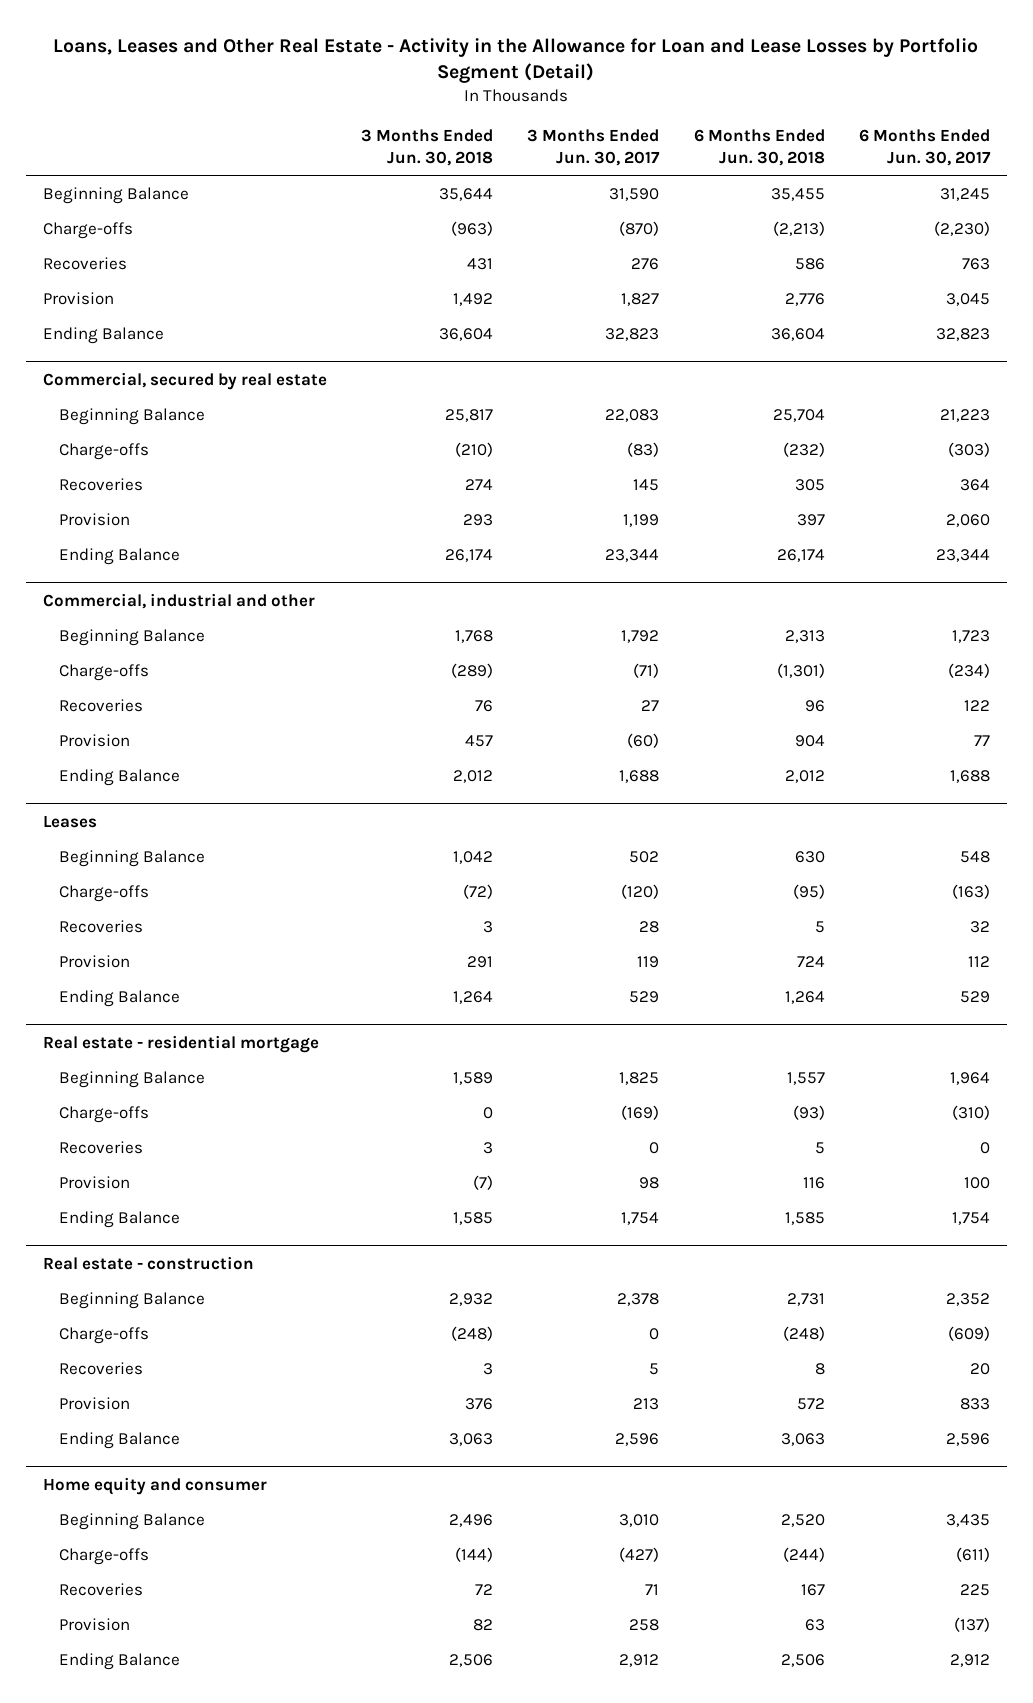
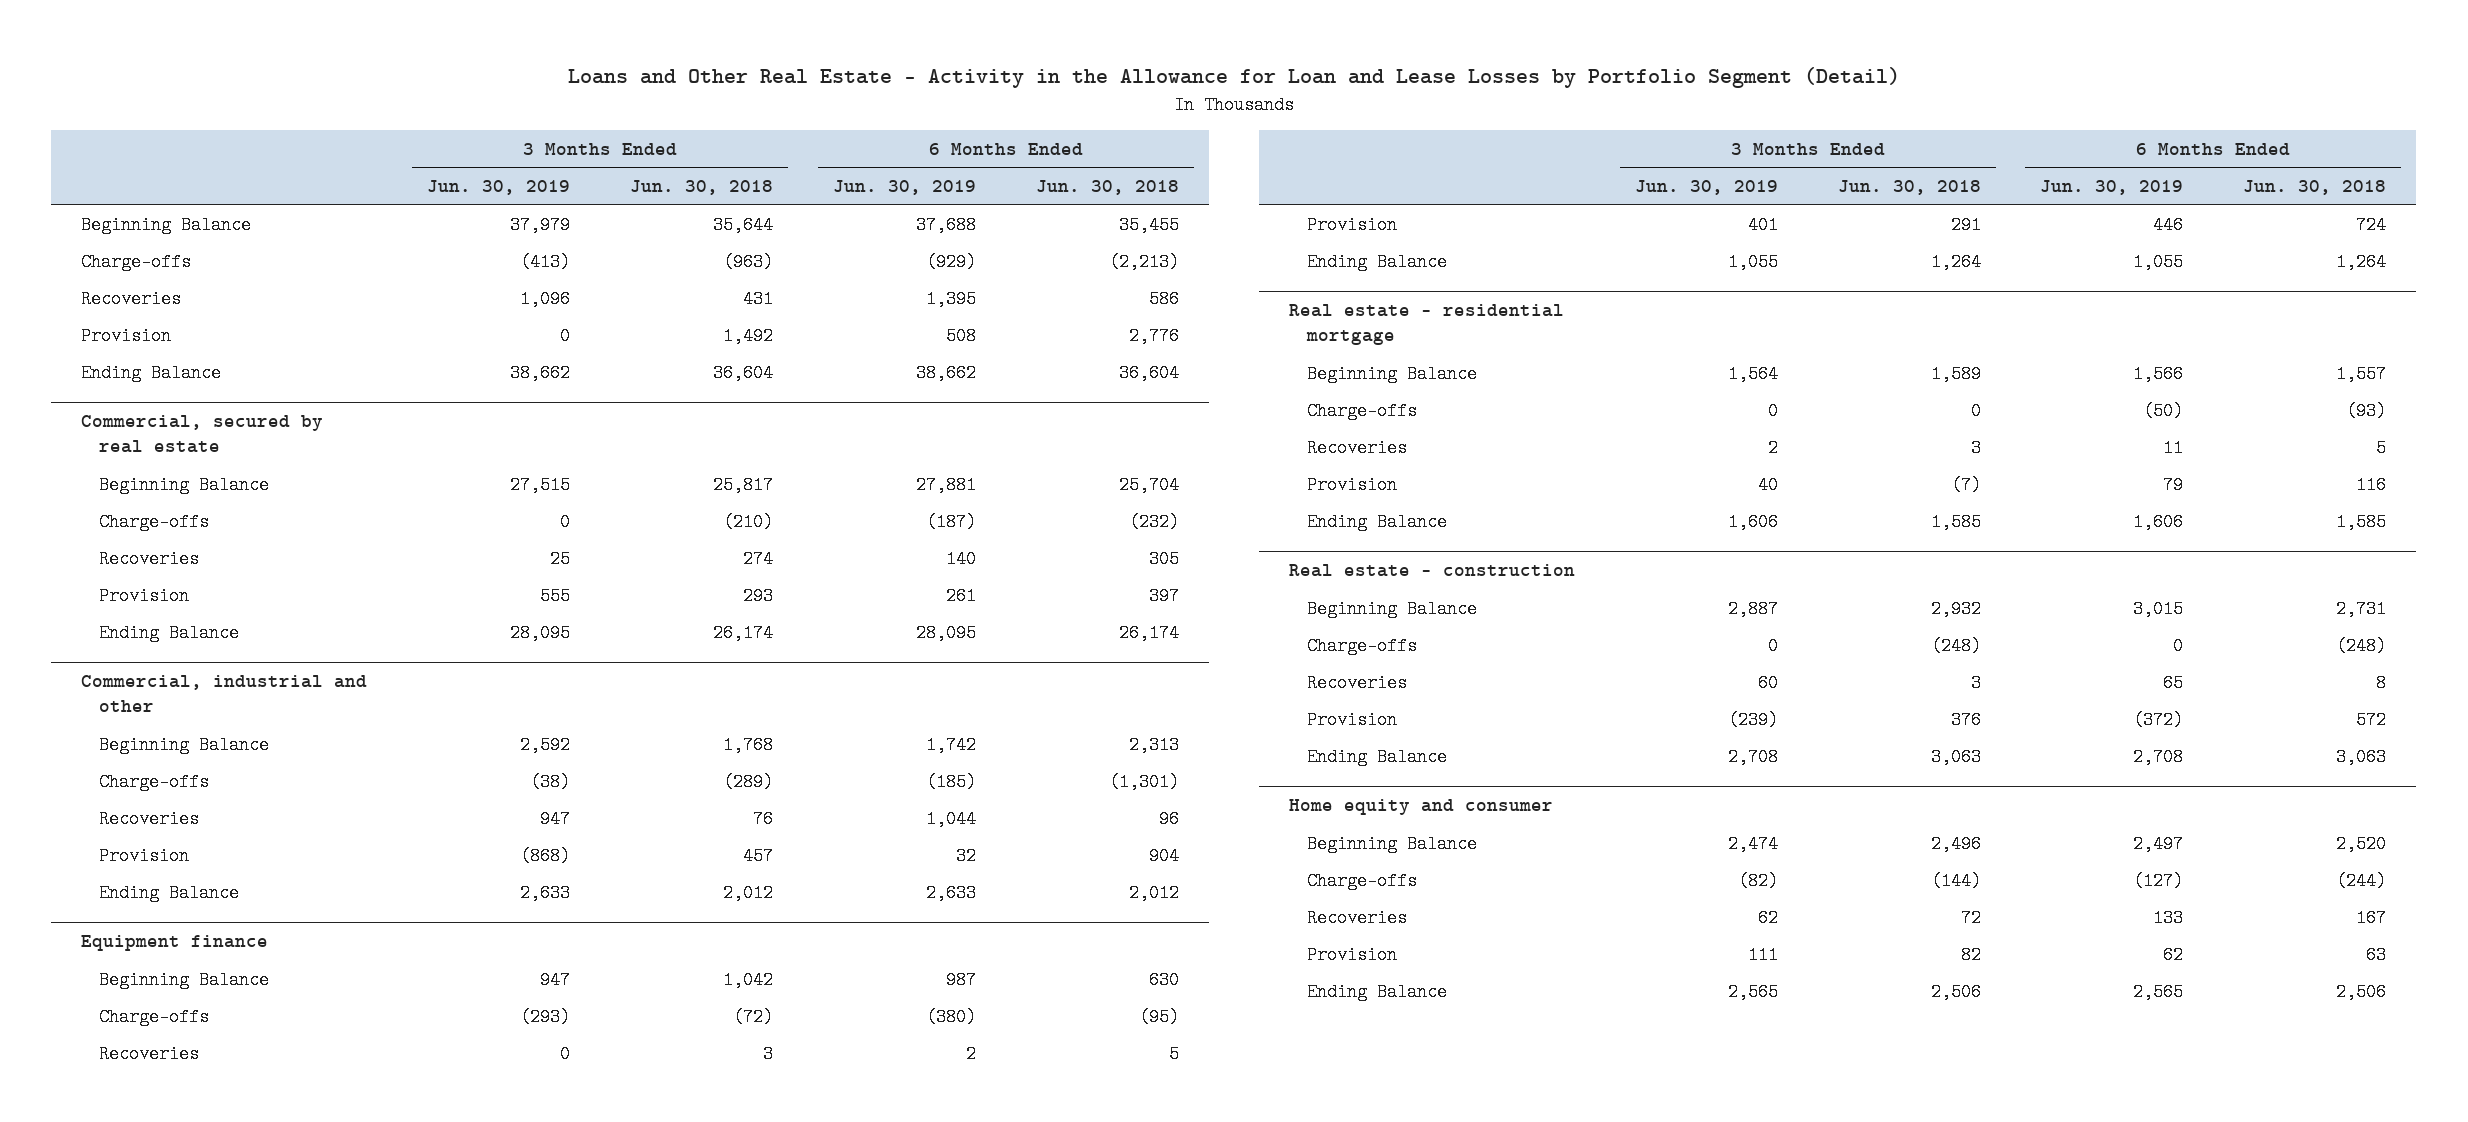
- Loans, Leases and Other Real Estate - Activity in the Allowance for Loan and Lease Losses by Portfolio Segment (Detail)
+ Loans and Other Real Estate - Activity in the Allowance for Loan and Lease Losses by Portfolio Segment (Detail)
- | 3 Months Ended Jun. 30, 2018 | 3 Months Ended Jun. 30, 2017 | 6 Months Ended Jun. 30, 2018 | 6 Months Ended Jun. 30, 2017
+ | 3 Months Ended Jun. 30, 2019 | 3 Months Ended Jun. 30, 2018 | 6 Months Ended Jun. 30, 2019 | 6 Months Ended Jun. 30, 2018
- Leases
+ Equipment finance

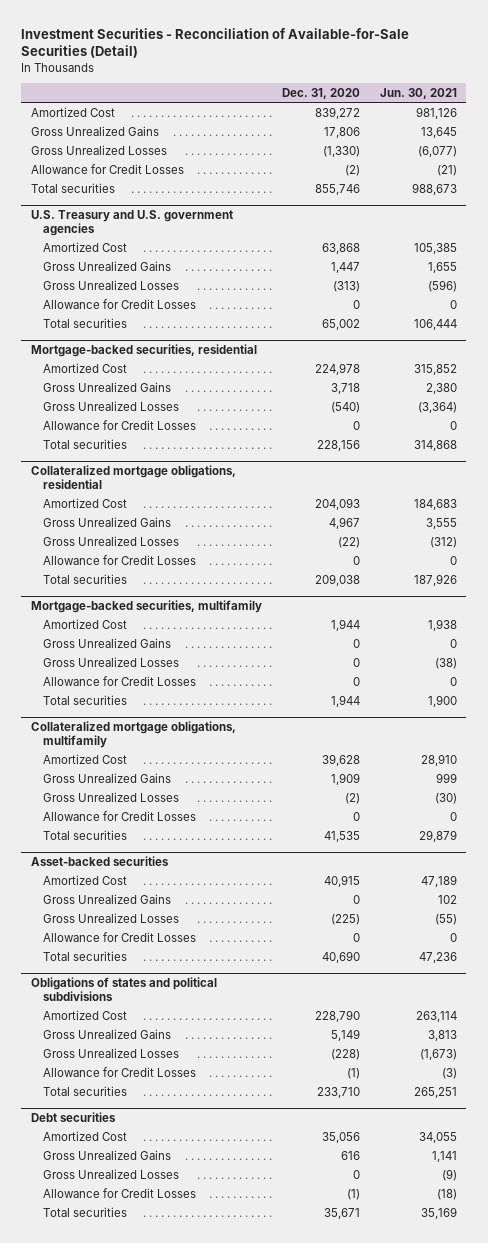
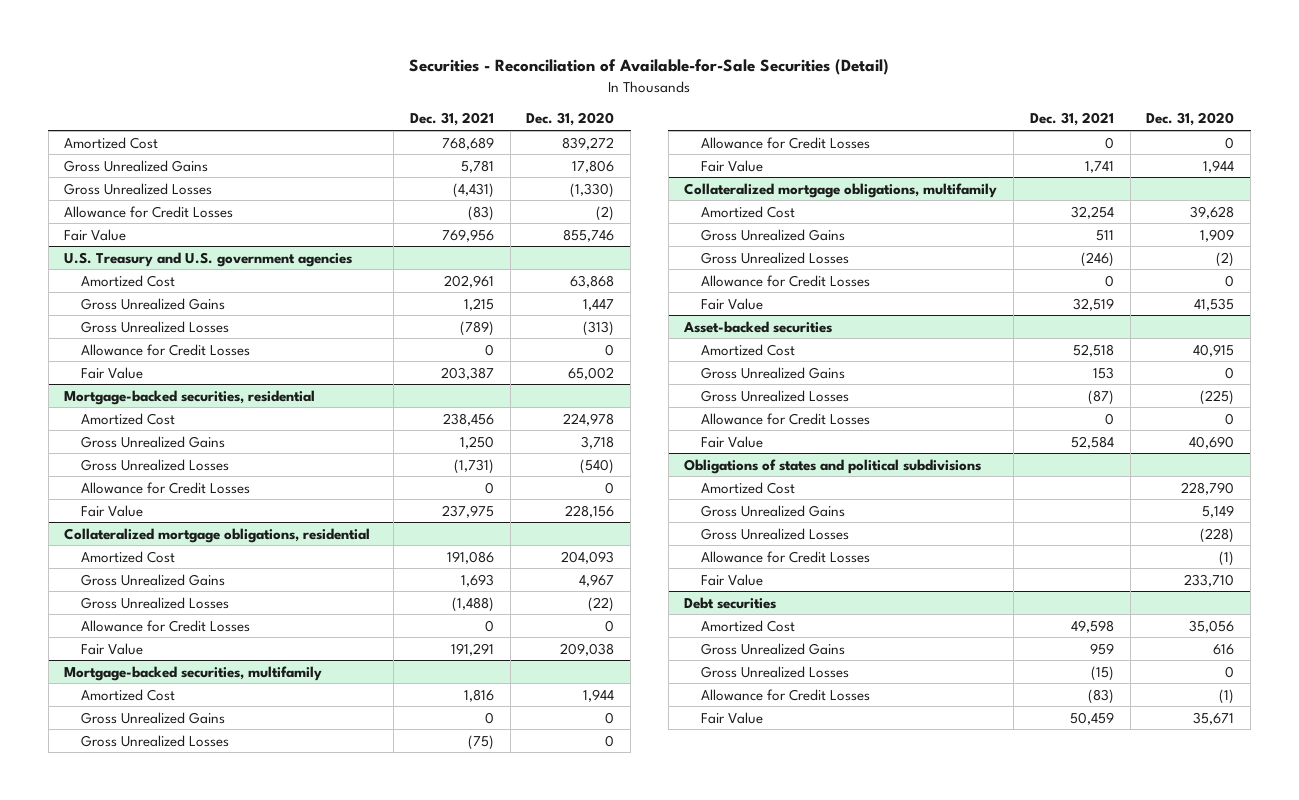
- Investment Securities - Reconciliation of Available-for-Sale Securities (Detail)
+ Securities - Reconciliation of Available-for-Sale Securities (Detail)
- | Dec. 31, 2020 | Jun. 30, 2021
+ | Dec. 31, 2021 | Dec. 31, 2020
- Total securities | 855,746 | 988,673
+ Fair Value | 769,956 | 855,746
@ U.S. Treasury and U.S. government agencies
- Total securities | 65,002 | 106,444
+ Fair Value | 203,387 | 65,002
@ Mortgage-backed securities, residential
- Total securities | 228,156 | 314,868
+ Fair Value | 237,975 | 228,156
@ Collateralized mortgage obligations, residential
- Total securities | 209,038 | 187,926
+ Fair Value | 191,291 | 209,038
@ Mortgage-backed securities, multifamily
- Total securities | 1,944 | 1,900
+ Fair Value | 1,741 | 1,944
@ Collateralized mortgage obligations, multifamily
- Total securities | 41,535 | 29,879
+ Fair Value | 32,519 | 41,535
@ Asset-backed securities
- Total securities | 40,690 | 47,236
+ Fair Value | 52,584 | 40,690
@ Obligations of states and political subdivisions
- Total securities | 233,710 | 265,251
+ Fair Value | | 233,710
@ Debt securities
- Total securities | 35,671 | 35,169
+ Fair Value | 50,459 | 35,671

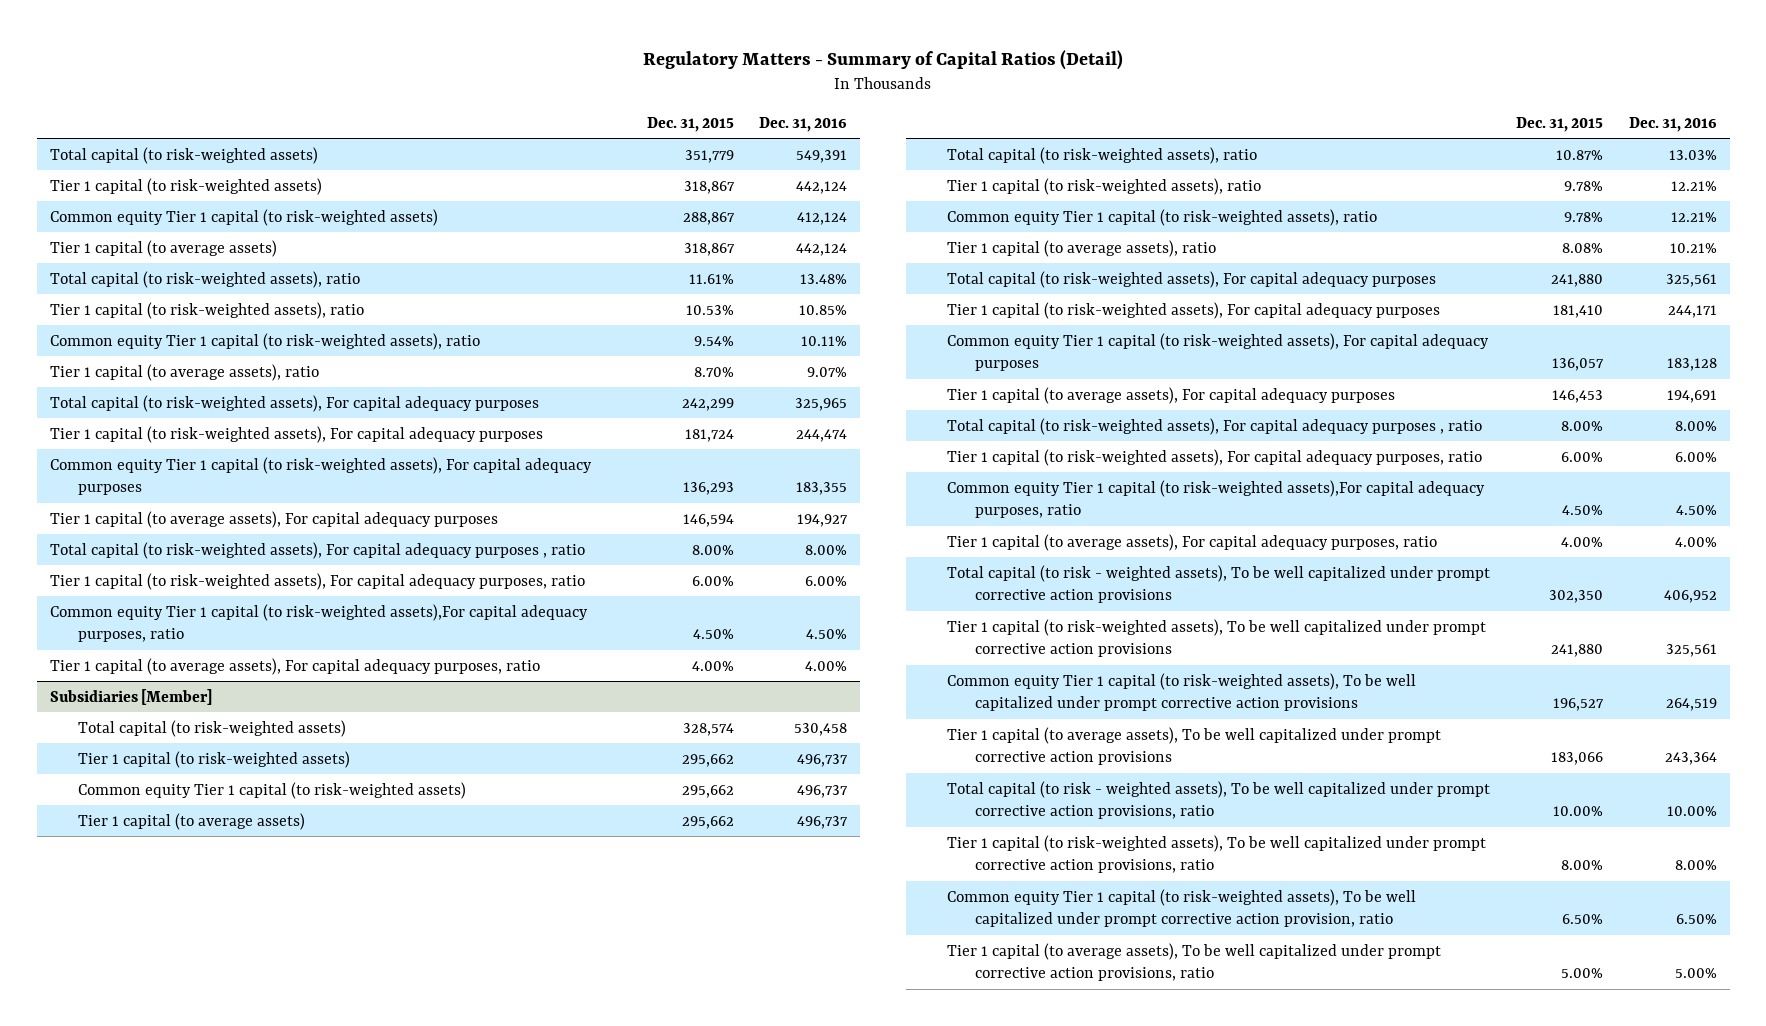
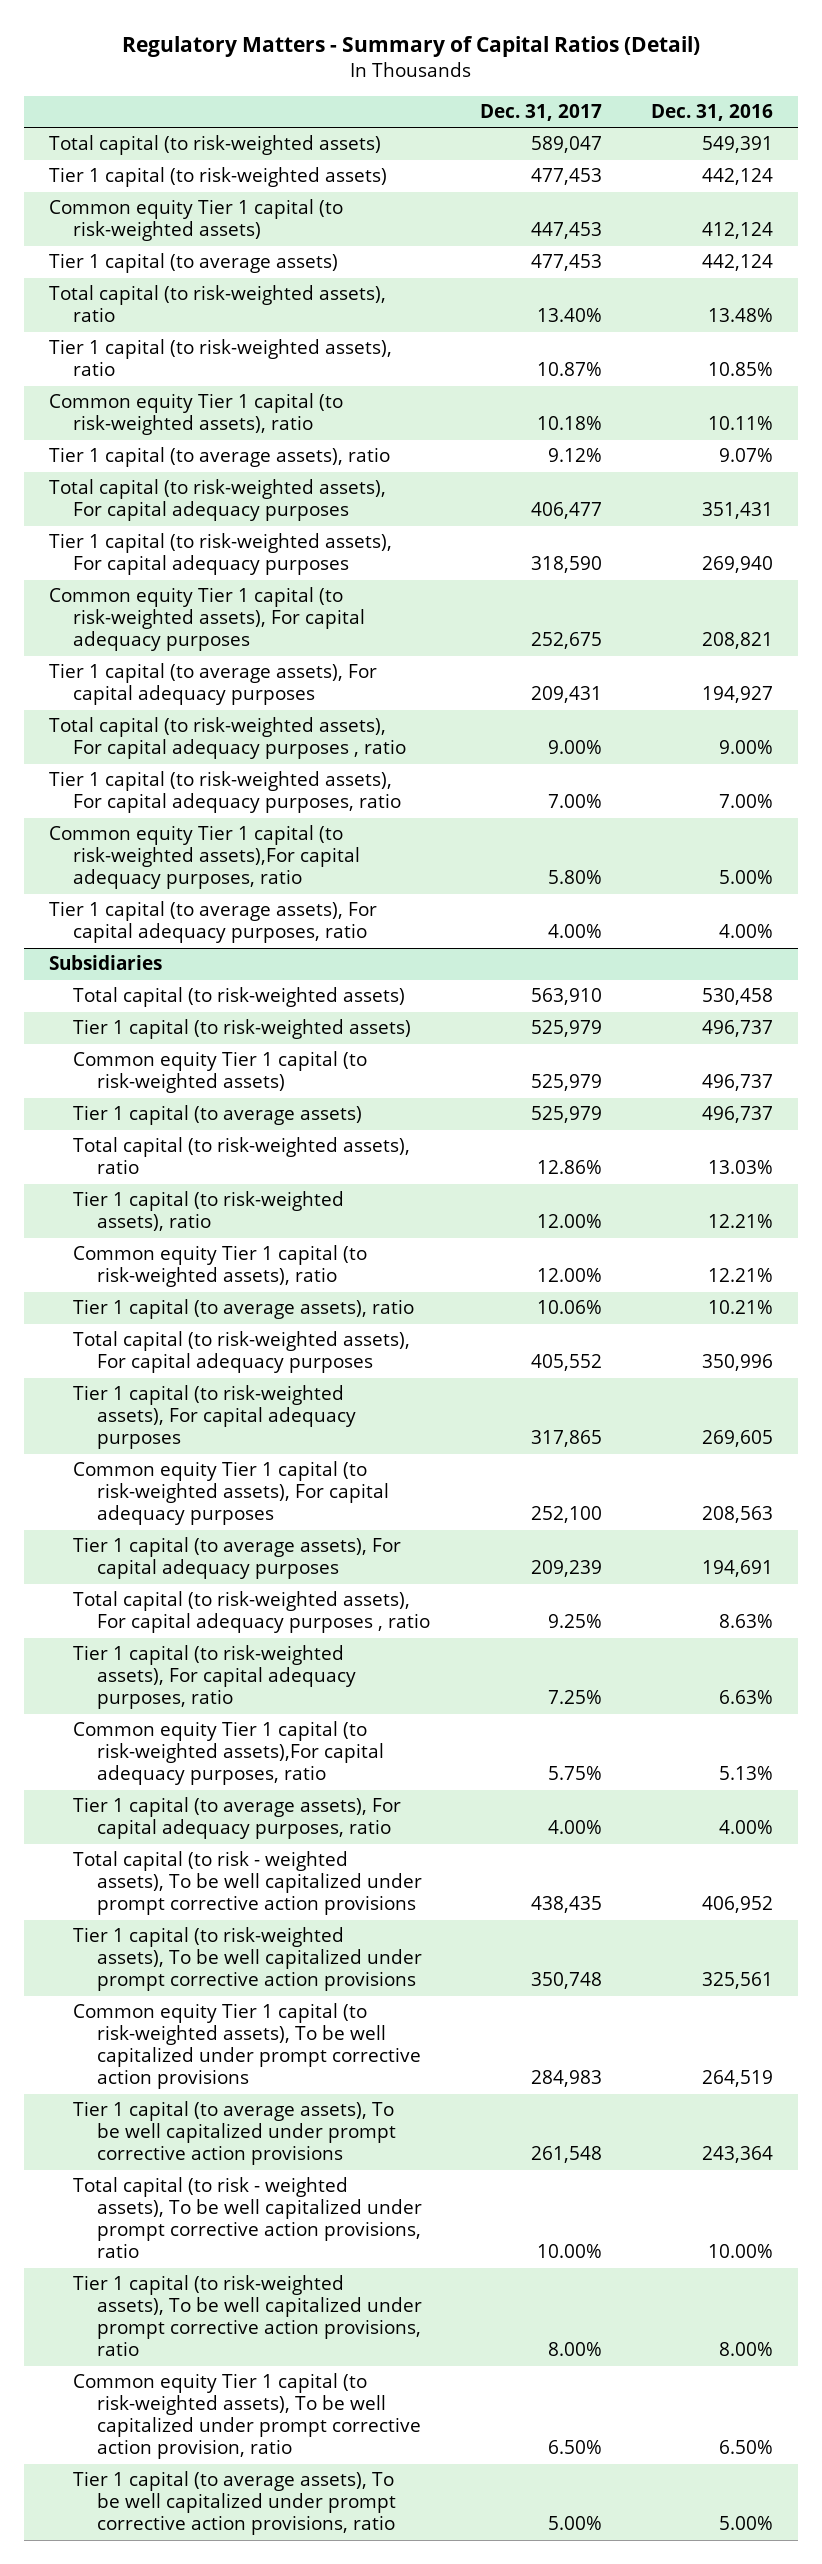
- | Dec. 31, 2015 | Dec. 31, 2016
+ | Dec. 31, 2017 | Dec. 31, 2016
- Total capital (to risk-weighted assets), For capital adequacy purposes | 242,299 | 325,965
- Tier 1 capital (to risk-weighted assets), For capital adequacy purposes | 181,724 | 244,474
- Common equity Tier 1 capital (to risk-weighted assets), For capital adequacy purposes | 136,293 | 183,355
+ Total capital (to risk-weighted assets), For capital adequacy purposes | 406,477 | 351,431
+ Tier 1 capital (to risk-weighted assets), For capital adequacy purposes | 318,590 | 269,940
+ Common equity Tier 1 capital (to risk-weighted assets), For capital adequacy purposes | 252,675 | 208,821
- Total capital (to risk-weighted assets), For capital adequacy purposes , ratio | 8.00% | 8.00%
- Tier 1 capital (to risk-weighted assets), For capital adequacy purposes, ratio | 6.00% | 6.00%
- Common equity Tier 1 capital (to risk-weighted assets),For capital adequacy purposes, ratio | 4.50% | 4.50%
+ Total capital (to risk-weighted assets), For capital adequacy purposes , ratio | 9.00% | 9.00%
+ Tier 1 capital (to risk-weighted assets), For capital adequacy purposes, ratio | 7.00% | 7.00%
+ Common equity Tier 1 capital (to risk-weighted assets),For capital adequacy purposes, ratio | 5.80% | 5.00%
- Subsidiaries [Member]
+ Subsidiaries
- Total capital (to risk-weighted assets), For capital adequacy purposes | 241,880 | 325,561
- Tier 1 capital (to risk-weighted assets), For capital adequacy purposes | 181,410 | 244,171
- Common equity Tier 1 capital (to risk-weighted assets), For capital adequacy purposes | 136,057 | 183,128
+ Total capital (to risk-weighted assets), For capital adequacy purposes | 405,552 | 350,996
+ Tier 1 capital (to risk-weighted assets), For capital adequacy purposes | 317,865 | 269,605
+ Common equity Tier 1 capital (to risk-weighted assets), For capital adequacy purposes | 252,100 | 208,563
- Total capital (to risk-weighted assets), For capital adequacy purposes , ratio | 8.00% | 8.00%
- Tier 1 capital (to risk-weighted assets), For capital adequacy purposes, ratio | 6.00% | 6.00%
- Common equity Tier 1 capital (to risk-weighted assets),For capital adequacy purposes, ratio | 4.50% | 4.50%
+ Total capital (to risk-weighted assets), For capital adequacy purposes , ratio | 9.25% | 8.63%
+ Tier 1 capital (to risk-weighted assets), For capital adequacy purposes, ratio | 7.25% | 6.63%
+ Common equity Tier 1 capital (to risk-weighted assets),For capital adequacy purposes, ratio | 5.75% | 5.13%

